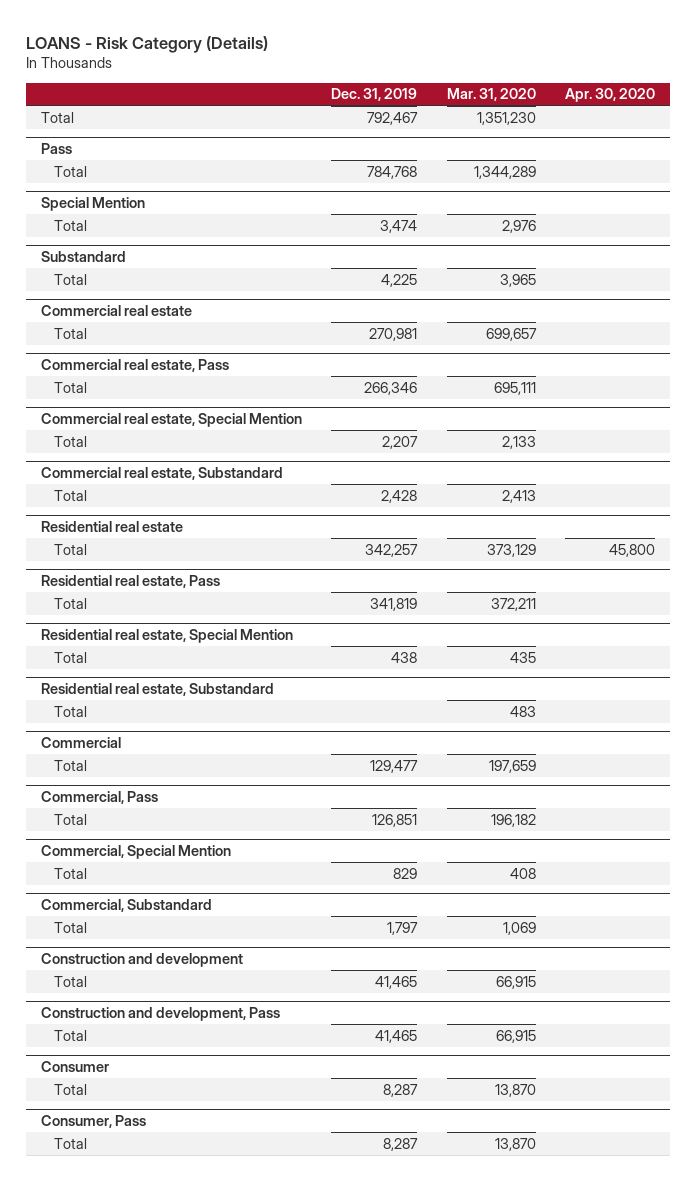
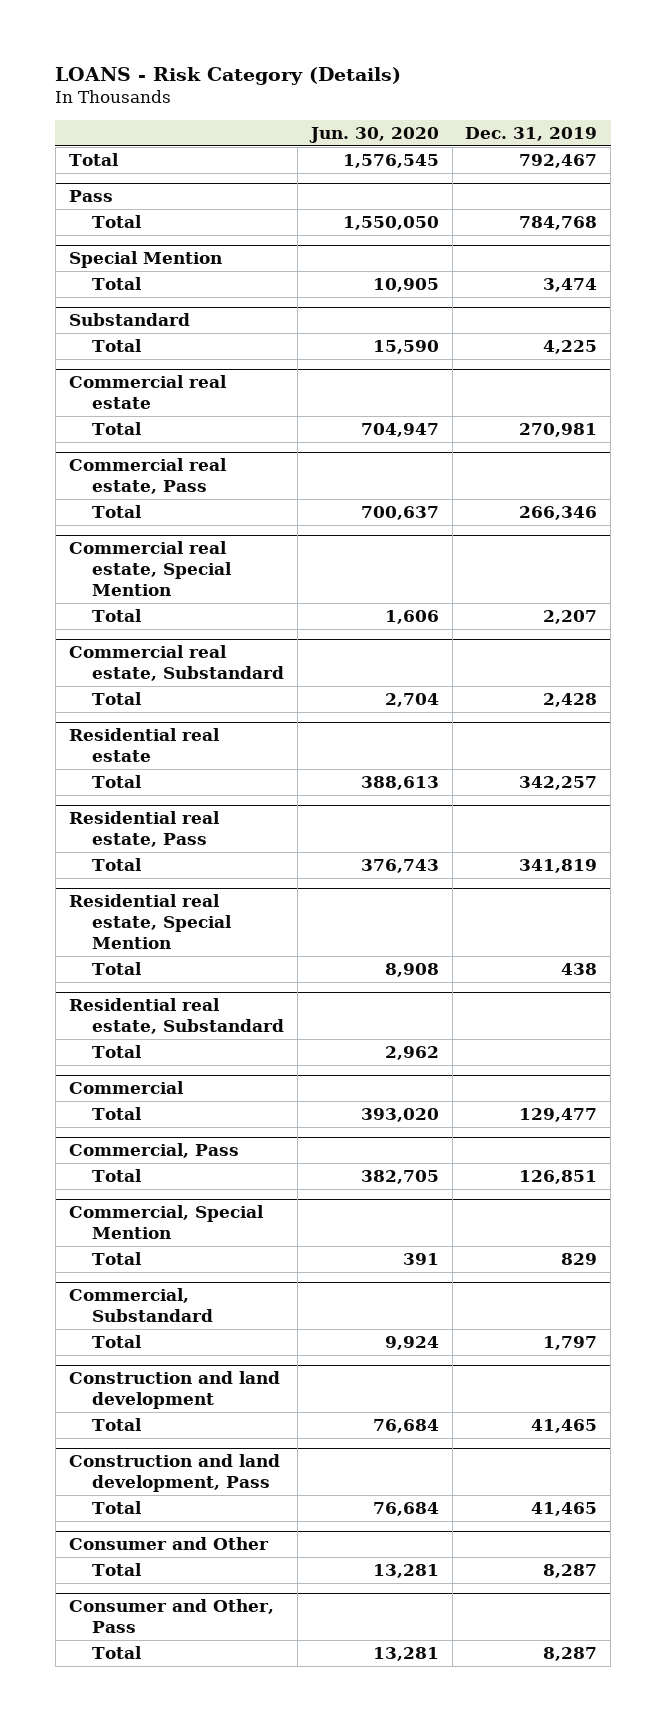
- | Dec. 31, 2019 | Mar. 31, 2020 | Apr. 30, 2020
+ | Jun. 30, 2020 | Dec. 31, 2019
- Construction and development
+ Construction and land development
- Construction and development, Pass
+ Construction and land development, Pass
- Consumer
+ Consumer and Other
- Consumer, Pass
+ Consumer and Other, Pass

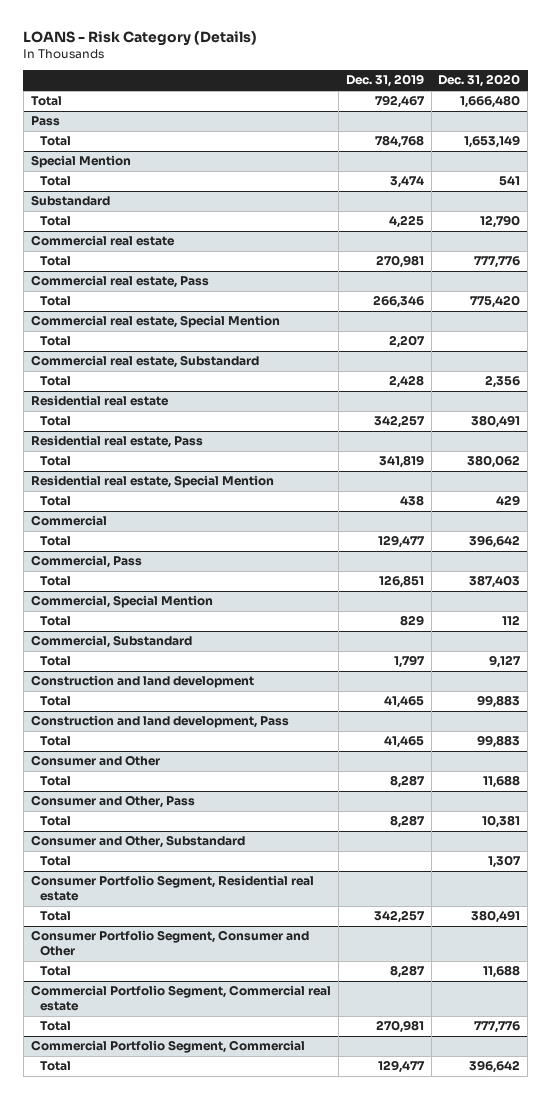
- | Jun. 30, 2020 | Dec. 31, 2019
+ | Dec. 31, 2019 | Dec. 31, 2020
- Residential real estate, Substandard
- Total | 2,962 |
+ Consumer and Other, Substandard
+ Total | | 1,307
+ Consumer Portfolio Segment, Residential real estate
+ Total | 342,257 | 380,491
+ Consumer Portfolio Segment, Consumer and Other
+ Total | 8,287 | 11,688
+ Commercial Portfolio Segment, Commercial real estate
+ Total | 270,981 | 777,776
+ Commercial Portfolio Segment, Commercial
+ Total | 129,477 | 396,642

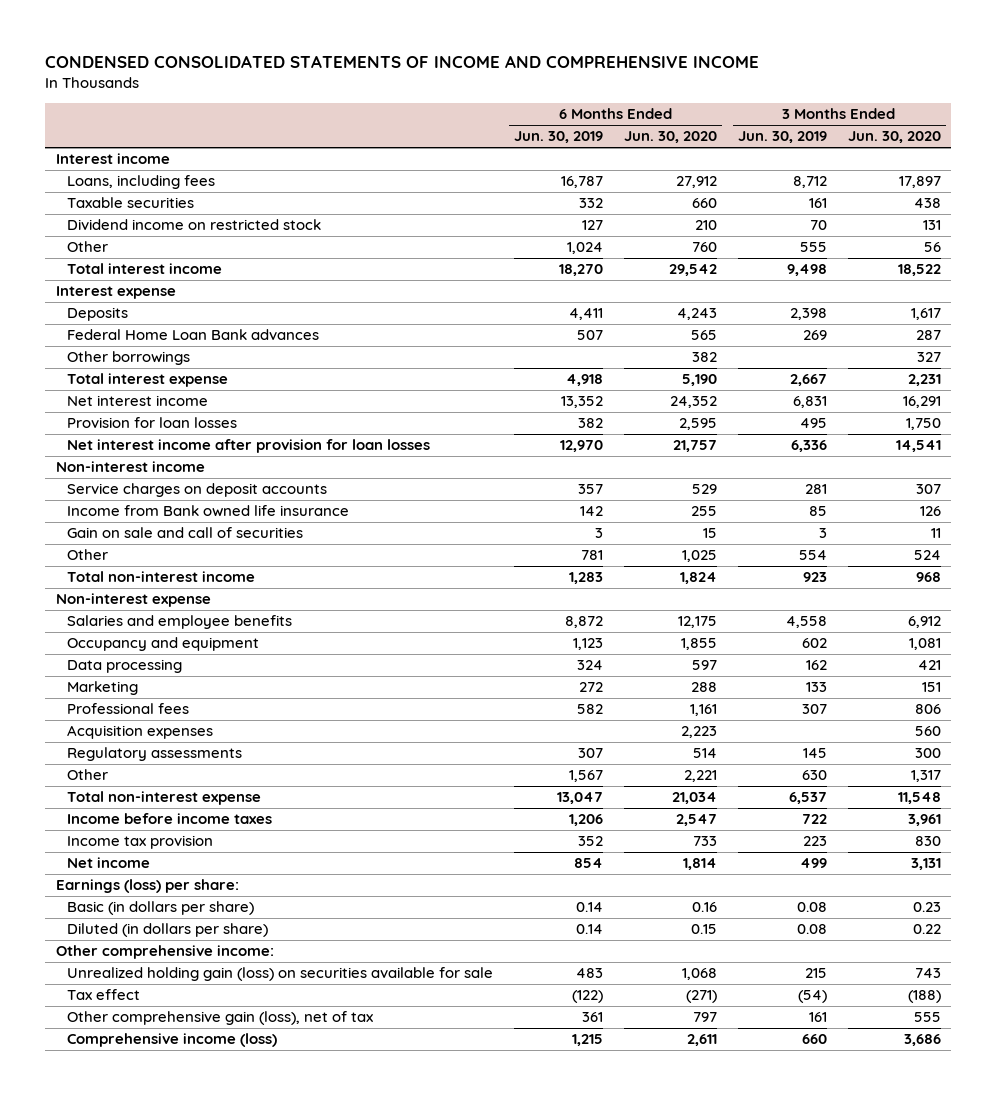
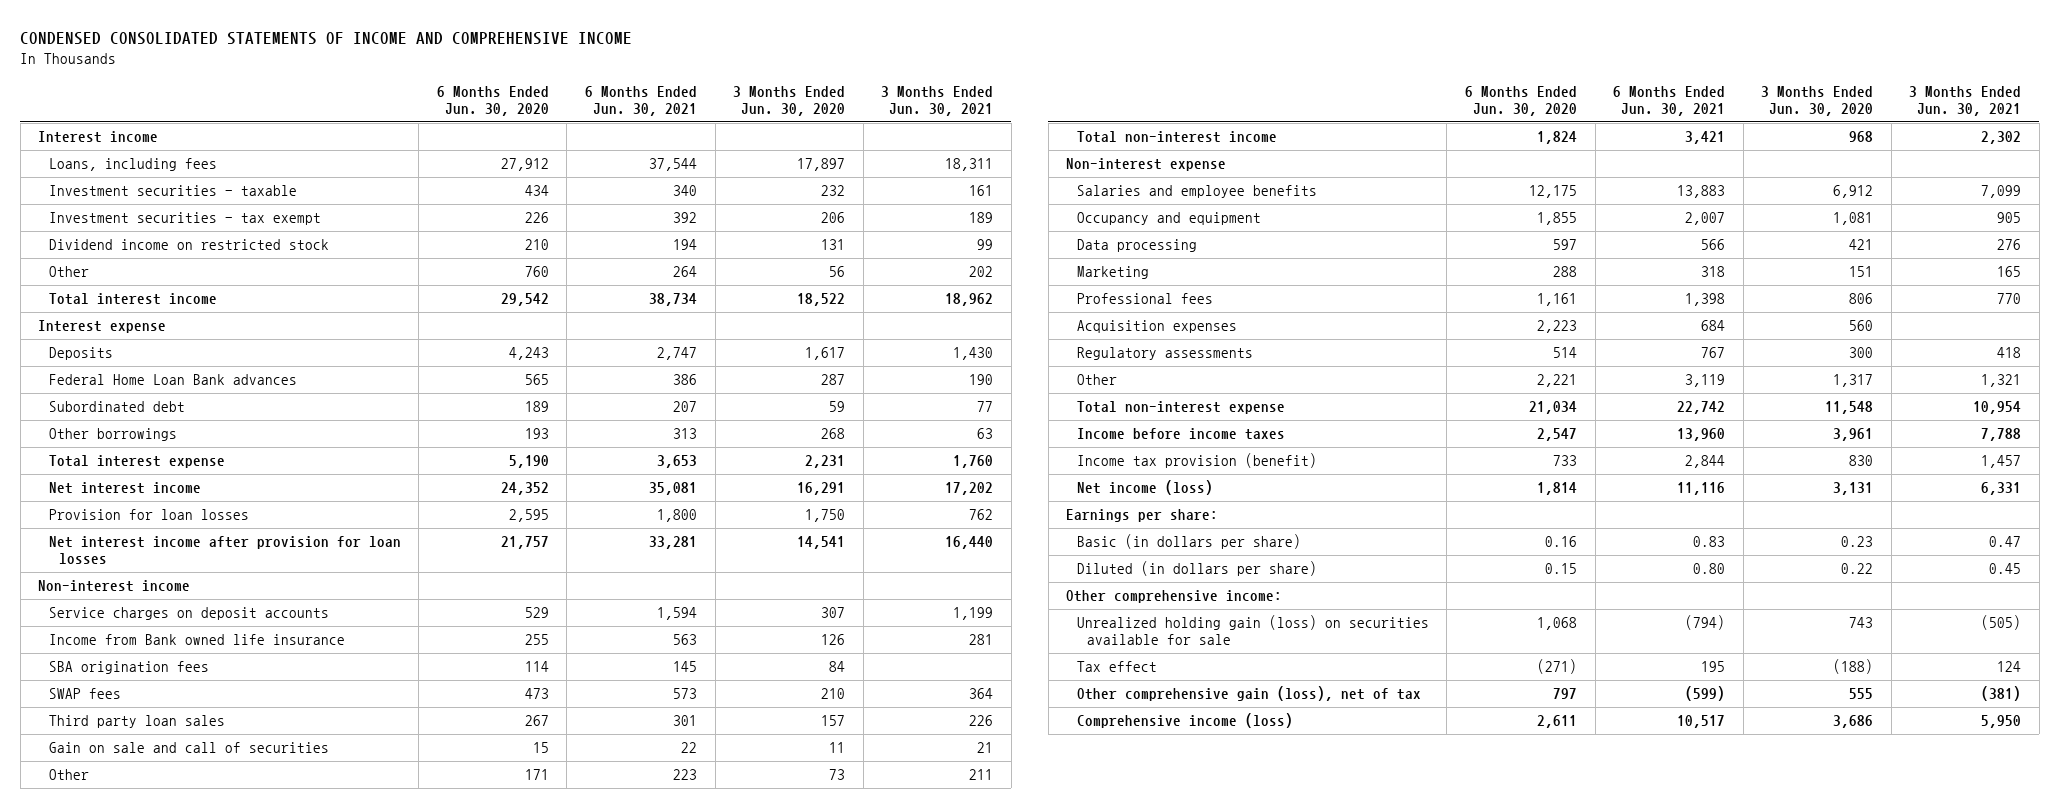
- | 6 Months Ended Jun. 30, 2019 | 6 Months Ended Jun. 30, 2020 | 3 Months Ended Jun. 30, 2019 | 3 Months Ended Jun. 30, 2020
+ | 6 Months Ended Jun. 30, 2020 | 6 Months Ended Jun. 30, 2021 | 3 Months Ended Jun. 30, 2020 | 3 Months Ended Jun. 30, 2021
- Taxable securities | 332 | 660 | 161 | 438
+ Investment securities - taxable | 434 | 340 | 232 | 161
+ Investment securities - tax exempt | 226 | 392 | 206 | 189
- Other borrowings | | 382 | | 327
+ Subordinated debt | 189 | 207 | 59 | 77
+ Other borrowings | 193 | 313 | 268 | 63
+ SBA origination fees | 114 | 145 | 84 |
+ SWAP fees | 473 | 573 | 210 | 364
+ Third party loan sales | 267 | 301 | 157 | 226
- Other | 781 | 1,025 | 554 | 524
+ Other | 171 | 223 | 73 | 211
- Income tax provision | 352 | 733 | 223 | 830
- Net income | 854 | 1,814 | 499 | 3,131
- Earnings (loss) per share:
+ Income tax provision (benefit) | 733 | 2,844 | 830 | 1,457
+ Net income (loss) | 1,814 | 11,116 | 3,131 | 6,331
+ Earnings per share:

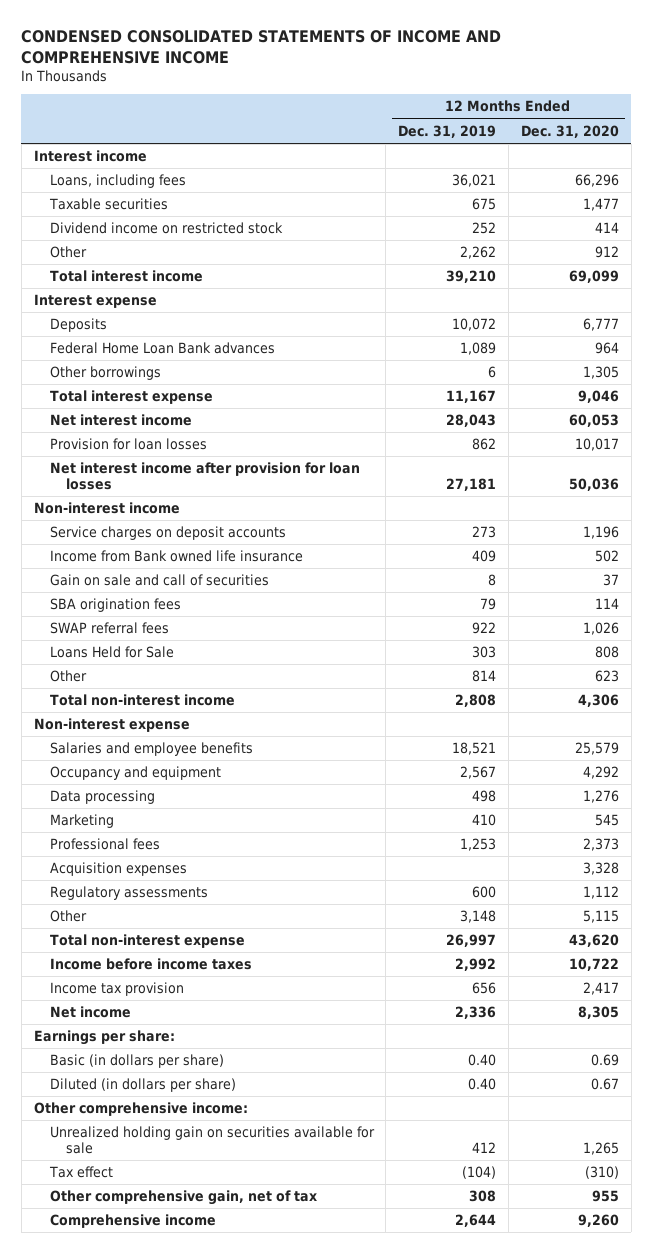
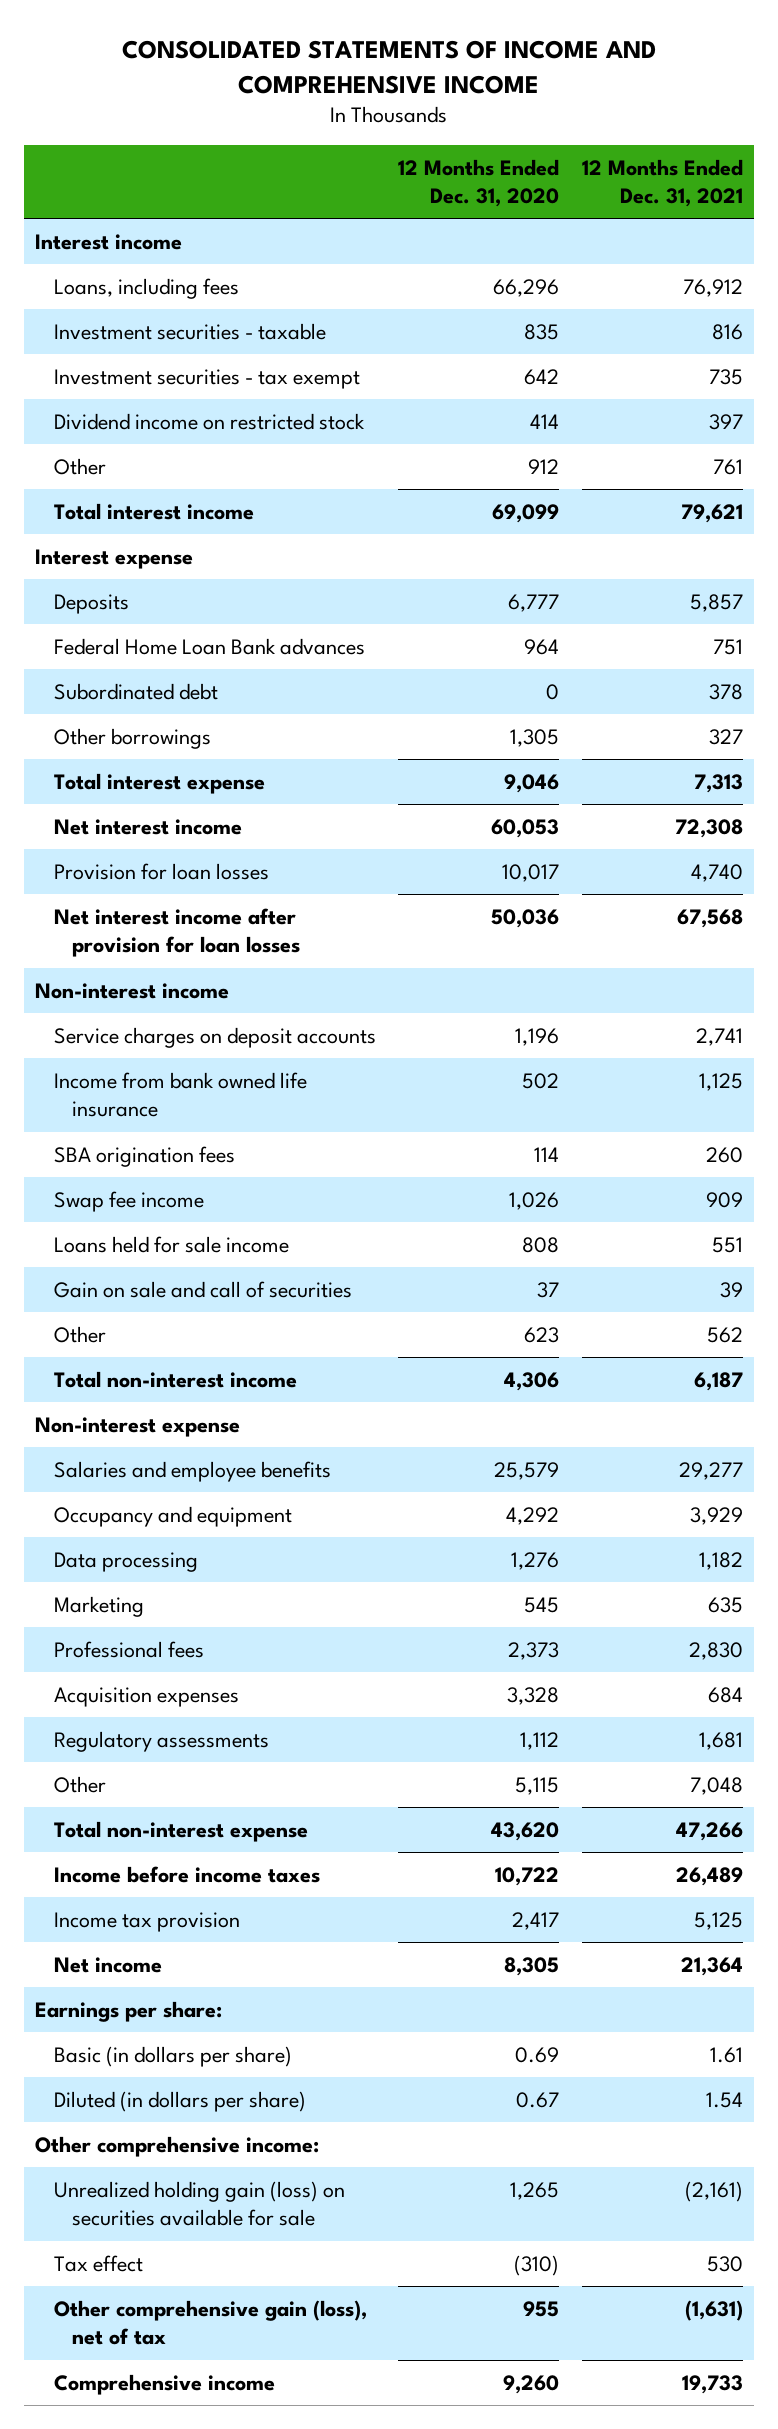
- CONDENSED CONSOLIDATED STATEMENTS OF INCOME AND COMPREHENSIVE INCOME
+ CONSOLIDATED STATEMENTS OF INCOME AND COMPREHENSIVE INCOME
- | 12 Months Ended Dec. 31, 2019 | 12 Months Ended Dec. 31, 2020
+ | 12 Months Ended Dec. 31, 2020 | 12 Months Ended Dec. 31, 2021
- Taxable securities | 675 | 1,477
+ Investment securities - taxable | 835 | 816
+ Investment securities - tax exempt | 642 | 735
+ Subordinated debt | 0 | 378
- Income from Bank owned life insurance | 409 | 502
+ Income from bank owned life insurance | 502 | 1,125
- SWAP referral fees | 922 | 1,026
- Loans Held for Sale | 303 | 808
+ Swap fee income | 1,026 | 909
+ Loans held for sale income | 808 | 551
moved down: Gain on sale and call of securities | 37 | 39
- Unrealized holding gain on securities available for sale | 412 | 1,265
+ Unrealized holding gain (loss) on securities available for sale | 1,265 | (2,161)
- Other comprehensive gain, net of tax | 308 | 955
+ Other comprehensive gain (loss), net of tax | 955 | (1,631)

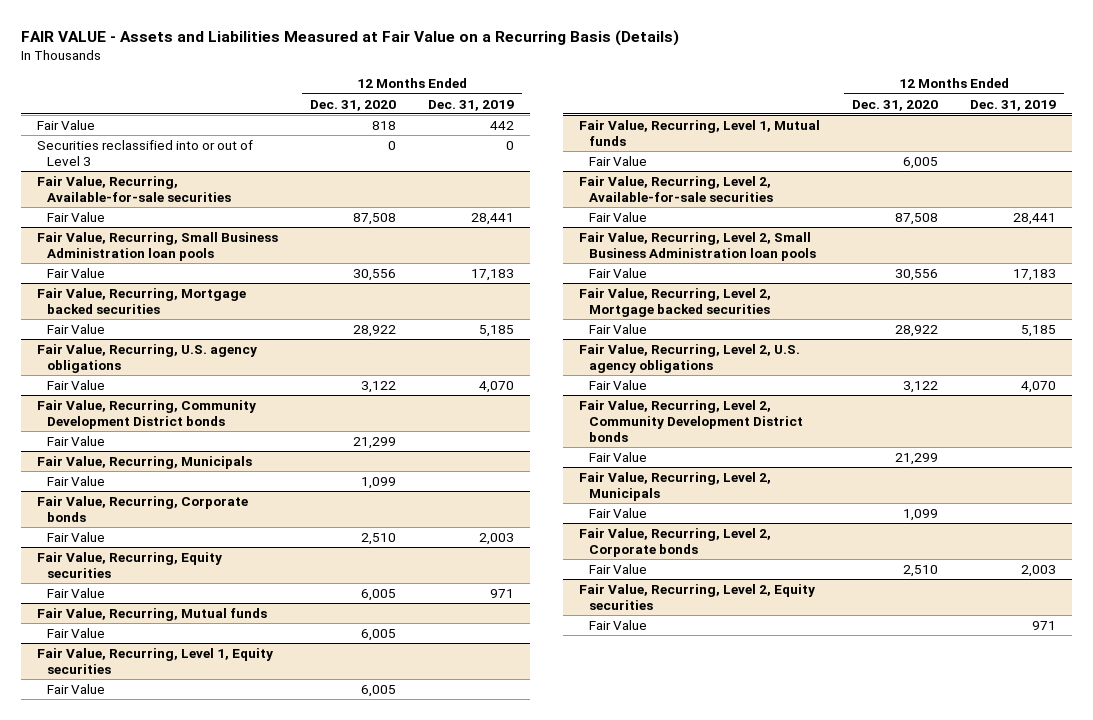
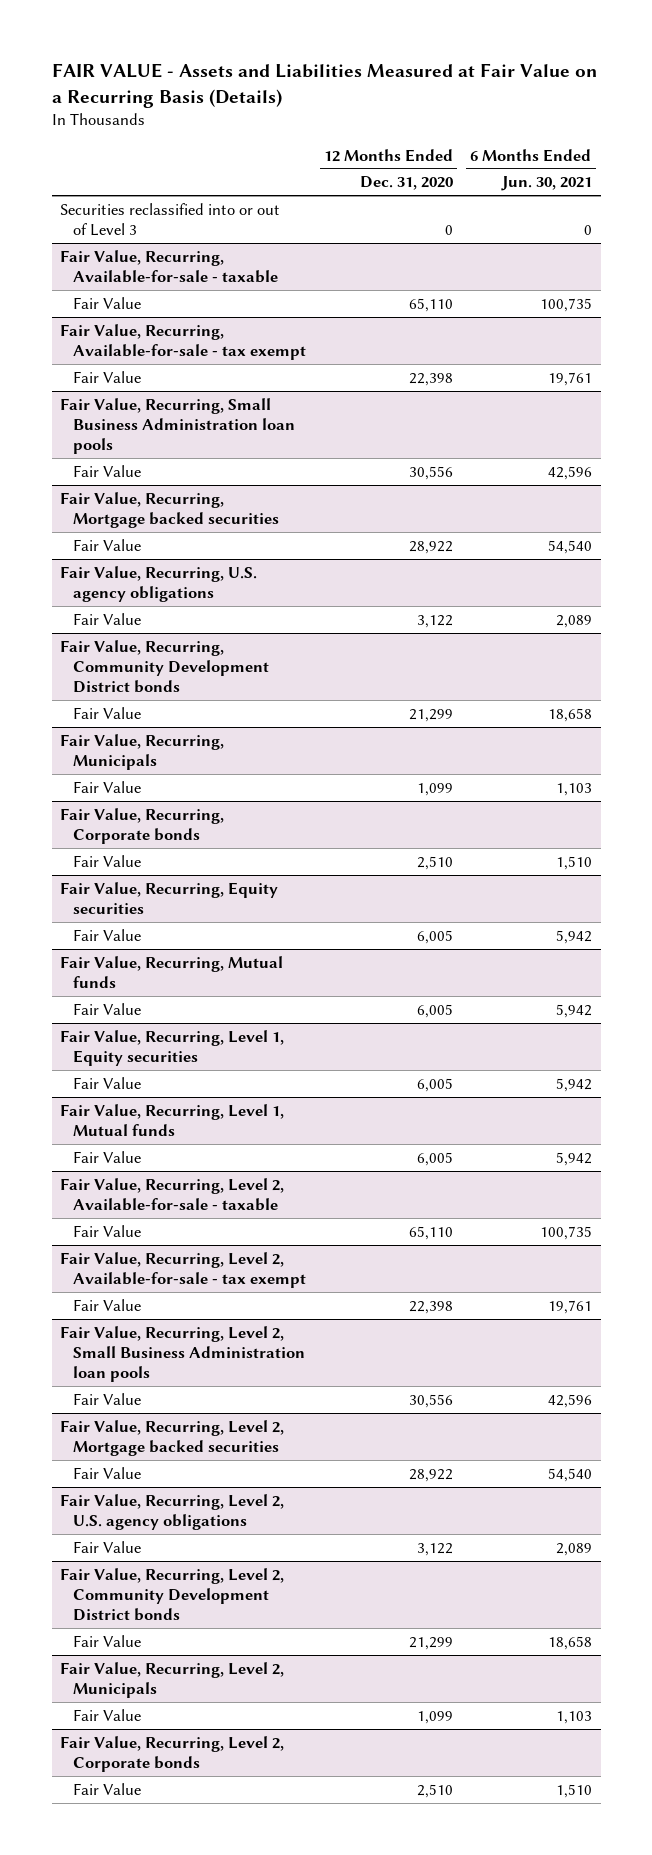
- | 12 Months Ended Dec. 31, 2020 | 12 Months Ended Dec. 31, 2019
+ | 12 Months Ended Dec. 31, 2020 | 6 Months Ended Jun. 30, 2021
- Fair Value | 818 | 442
- Fair Value, Recurring, Available-for-sale securities
- Fair Value | 87,508 | 28,441
+ Fair Value, Recurring, Available-for-sale - taxable
+ Fair Value | 65,110 | 100,735
+ Fair Value, Recurring, Available-for-sale - tax exempt
+ Fair Value | 22,398 | 19,761
- Fair Value, Recurring, Level 2, Available-for-sale securities
- Fair Value | 87,508 | 28,441
+ Fair Value, Recurring, Level 2, Available-for-sale - taxable
+ Fair Value | 65,110 | 100,735
+ Fair Value, Recurring, Level 2, Available-for-sale - tax exempt
+ Fair Value | 22,398 | 19,761
- Fair Value, Recurring, Level 2, Equity securities
- Fair Value | | 971

